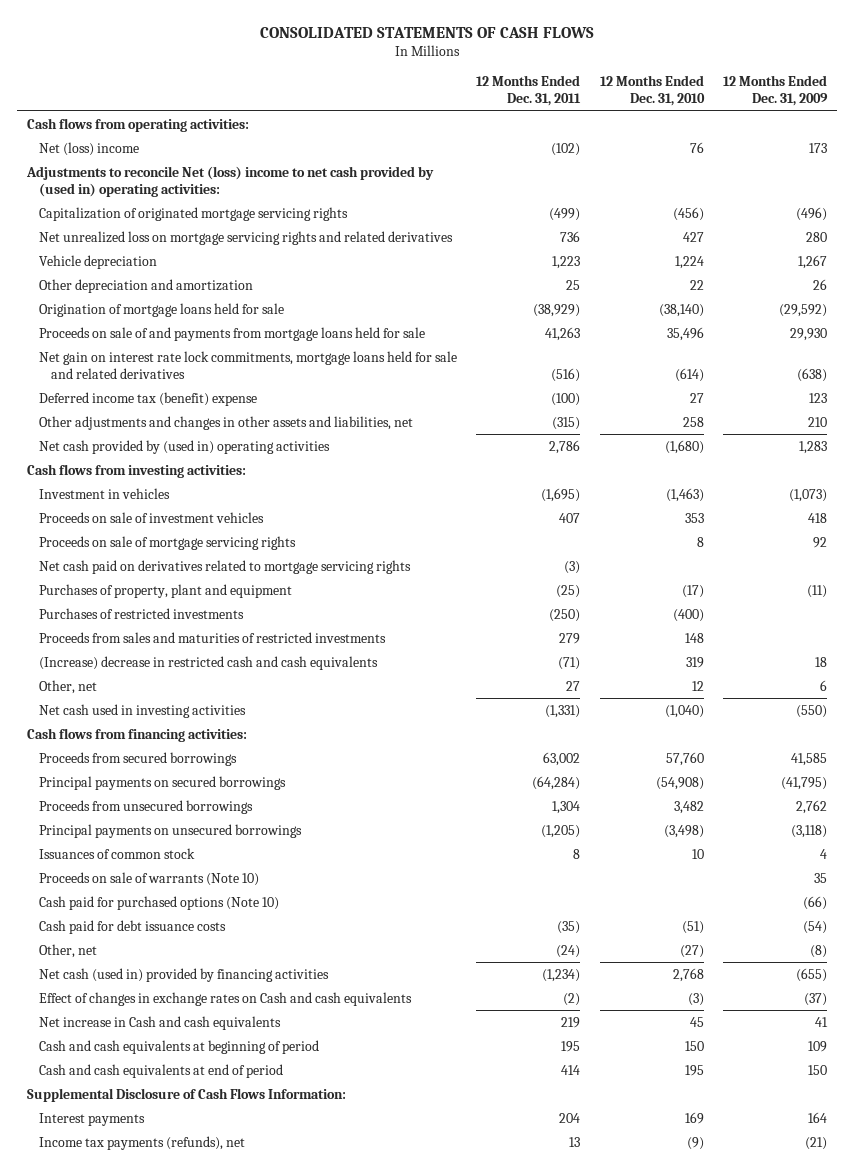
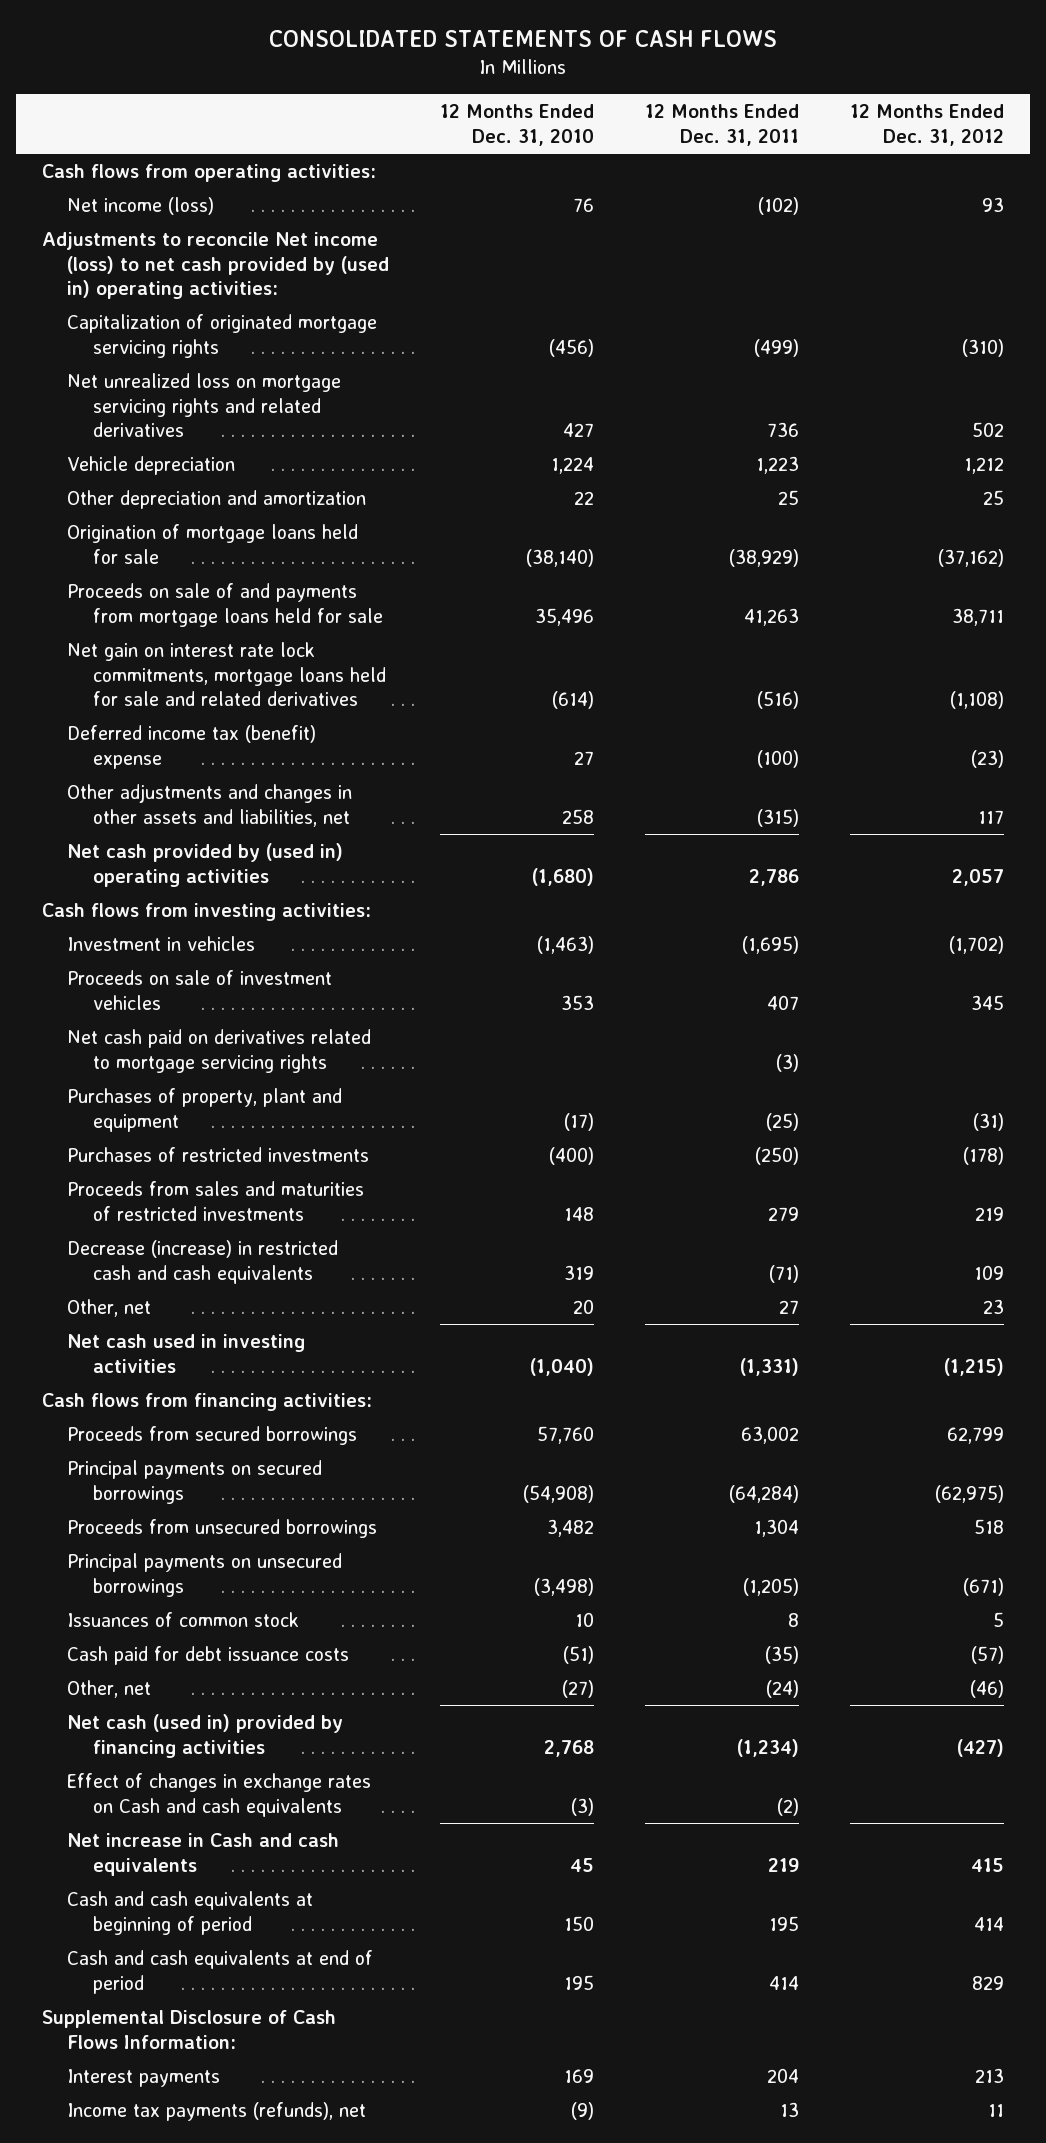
- | 12 Months Ended Dec. 31, 2011 | 12 Months Ended Dec. 31, 2010 | 12 Months Ended Dec. 31, 2009
+ | 12 Months Ended Dec. 31, 2010 | 12 Months Ended Dec. 31, 2011 | 12 Months Ended Dec. 31, 2012
- Net (loss) income | (102) | 76 | 173
- Adjustments to reconcile Net (loss) income to net cash provided by (used in) operating activities:
+ Net income (loss) | 76 | (102) | 93
+ Adjustments to reconcile Net income (loss) to net cash provided by (used in) operating activities:
- Proceeds on sale of mortgage servicing rights | | 8 | 92
- (Increase) decrease in restricted cash and cash equivalents | (71) | 319 | 18
- Other, net | 27 | 12 | 6
+ Decrease (increase) in restricted cash and cash equivalents | 319 | (71) | 109
+ Other, net | 20 | 27 | 23
- Proceeds on sale of warrants (Note 10) | | | 35
- Cash paid for purchased options (Note 10) | | | (66)

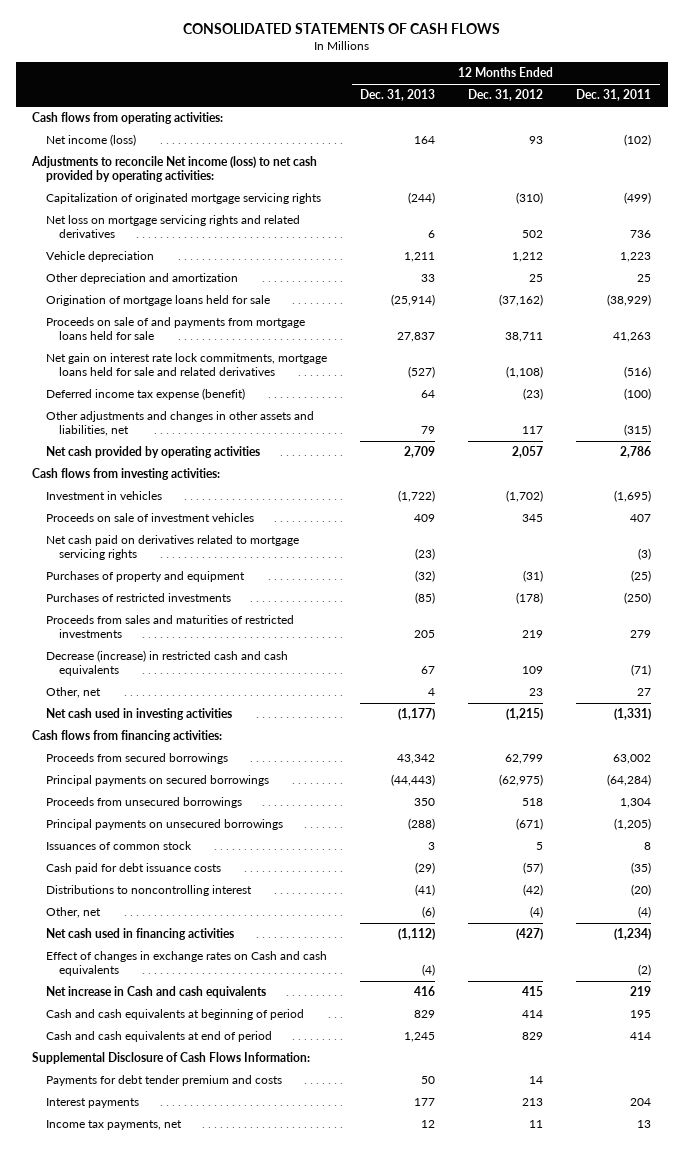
- | 12 Months Ended Dec. 31, 2010 | 12 Months Ended Dec. 31, 2011 | 12 Months Ended Dec. 31, 2012
+ | 12 Months Ended Dec. 31, 2013 | 12 Months Ended Dec. 31, 2012 | 12 Months Ended Dec. 31, 2011
- Adjustments to reconcile Net income (loss) to net cash provided by (used in) operating activities:
+ Adjustments to reconcile Net income (loss) to net cash provided by operating activities:
- Net unrealized loss on mortgage servicing rights and related derivatives | 427 | 736 | 502
+ Net loss on mortgage servicing rights and related derivatives | 6 | 502 | 736
- Deferred income tax (benefit) expense | 27 | (100) | (23)
+ Deferred income tax expense (benefit) | 64 | (23) | (100)
- Net cash provided by (used in) operating activities | (1,680) | 2,786 | 2,057
+ Net cash provided by operating activities | 2,709 | 2,057 | 2,786
- Purchases of property, plant and equipment | (17) | (25) | (31)
+ Purchases of property and equipment | (32) | (31) | (25)
- Other, net | (27) | (24) | (46)
- Net cash (used in) provided by financing activities | 2,768 | (1,234) | (427)
+ Distributions to noncontrolling interest | (41) | (42) | (20)
+ Other, net | (6) | (4) | (4)
+ Net cash used in financing activities | (1,112) | (427) | (1,234)
+ Payments for debt tender premium and costs | 50 | 14 |
- Income tax payments (refunds), net | (9) | 13 | 11
+ Income tax payments, net | 12 | 11 | 13

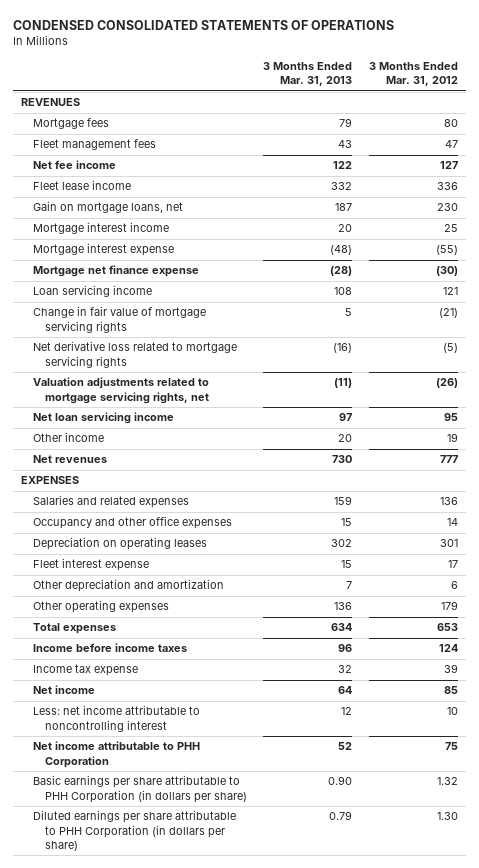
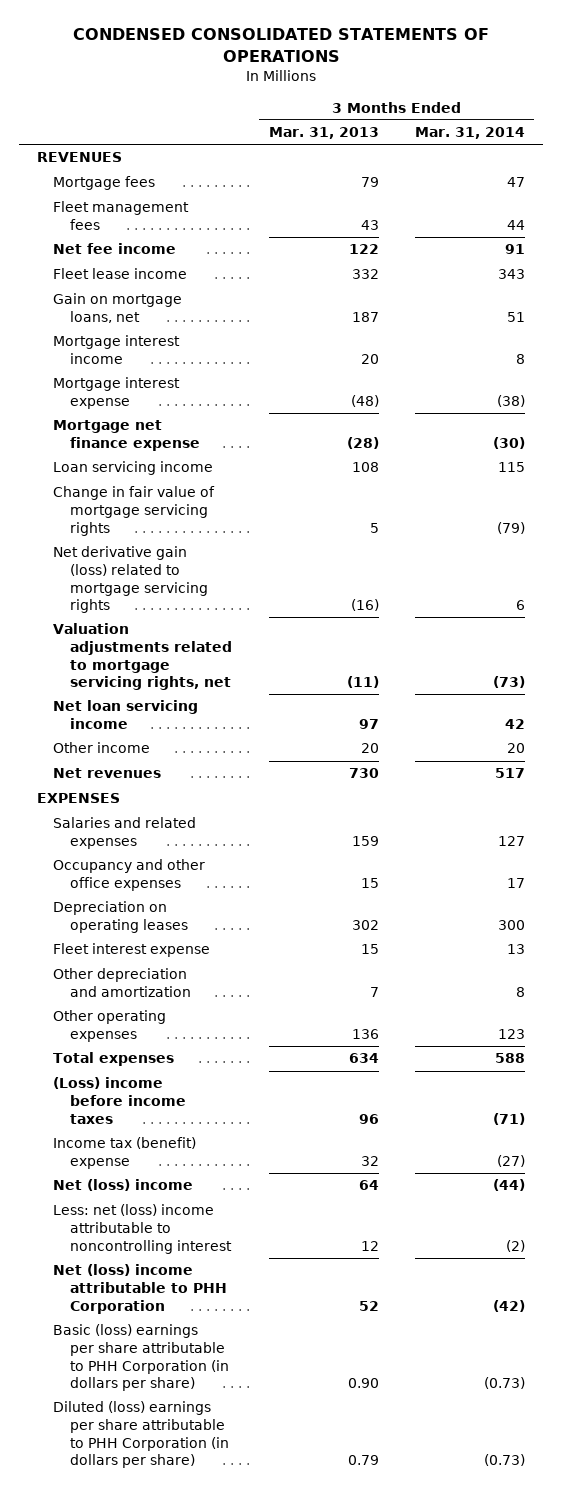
- | 3 Months Ended Mar. 31, 2013 | 3 Months Ended Mar. 31, 2012
+ | 3 Months Ended Mar. 31, 2013 | 3 Months Ended Mar. 31, 2014
- Net derivative loss related to mortgage servicing rights | (16) | (5)
+ Net derivative gain (loss) related to mortgage servicing rights | (16) | 6
- Income before income taxes | 96 | 124
- Income tax expense | 32 | 39
- Net income | 64 | 85
- Less: net income attributable to noncontrolling interest | 12 | 10
- Net income attributable to PHH Corporation | 52 | 75
- Basic earnings per share attributable to PHH Corporation (in dollars per share) | 0.90 | 1.32
- Diluted earnings per share attributable to PHH Corporation (in dollars per share) | 0.79 | 1.30
+ (Loss) income before income taxes | 96 | (71)
+ Income tax (benefit) expense | 32 | (27)
+ Net (loss) income | 64 | (44)
+ Less: net (loss) income attributable to noncontrolling interest | 12 | (2)
+ Net (loss) income attributable to PHH Corporation | 52 | (42)
+ Basic (loss) earnings per share attributable to PHH Corporation (in dollars per share) | 0.90 | (0.73)
+ Diluted (loss) earnings per share attributable to PHH Corporation (in dollars per share) | 0.79 | (0.73)

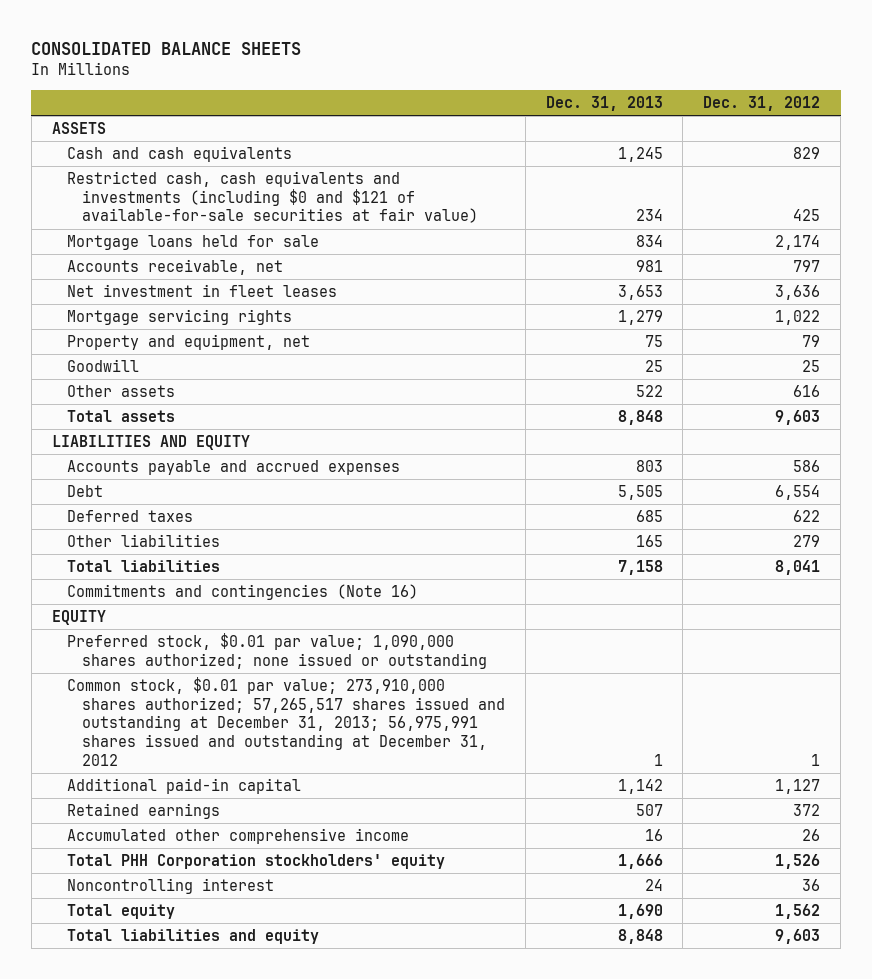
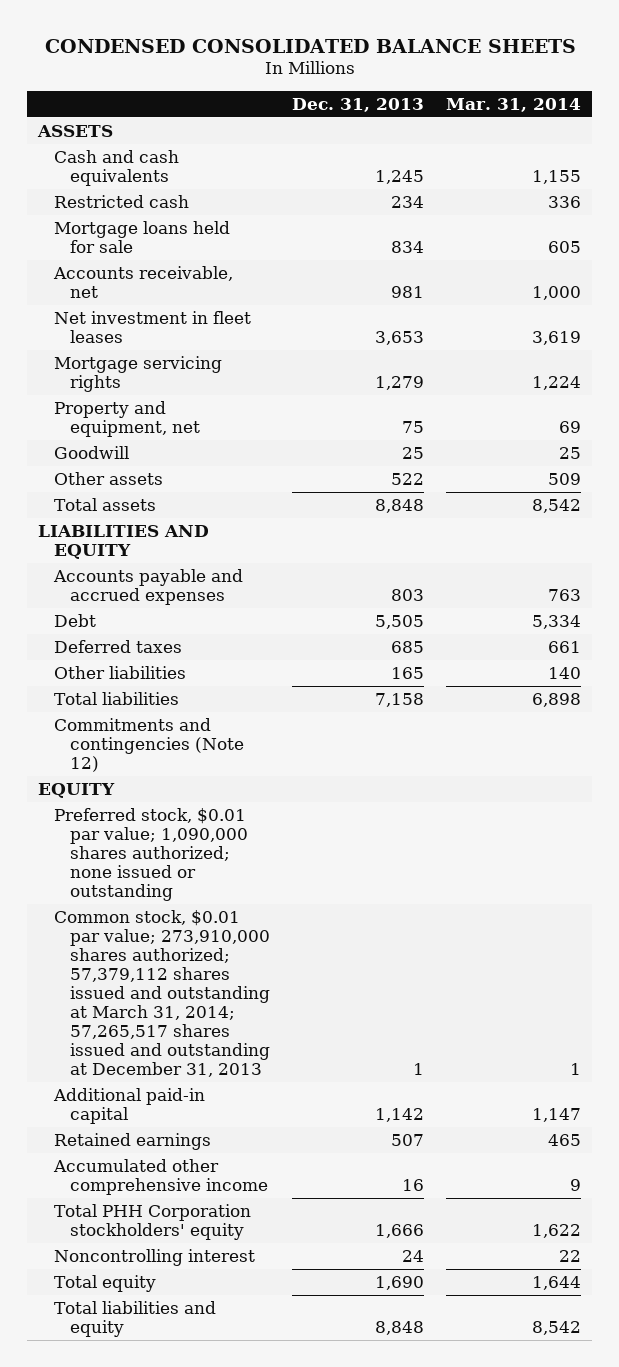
- CONSOLIDATED BALANCE SHEETS
+ CONDENSED CONSOLIDATED BALANCE SHEETS
- | Dec. 31, 2013 | Dec. 31, 2012
+ | Dec. 31, 2013 | Mar. 31, 2014
- Restricted cash, cash equivalents and investments (including $0 and $121 of available-for-sale securities at fair value) | 234 | 425
+ Restricted cash | 234 | 336
- Commitments and contingencies (Note 16)
+ Commitments and contingencies (Note 12)
- Common stock, $0.01 par value; 273,910,000 shares authorized; 57,265,517 shares issued and outstanding at December 31, 2013; 56,975,991 shares issued and outstanding at December 31, 2012 | 1 | 1
+ Common stock, $0.01 par value; 273,910,000 shares authorized; 57,379,112 shares issued and outstanding at March 31, 2014; 57,265,517 shares issued and outstanding at December 31, 2013 | 1 | 1

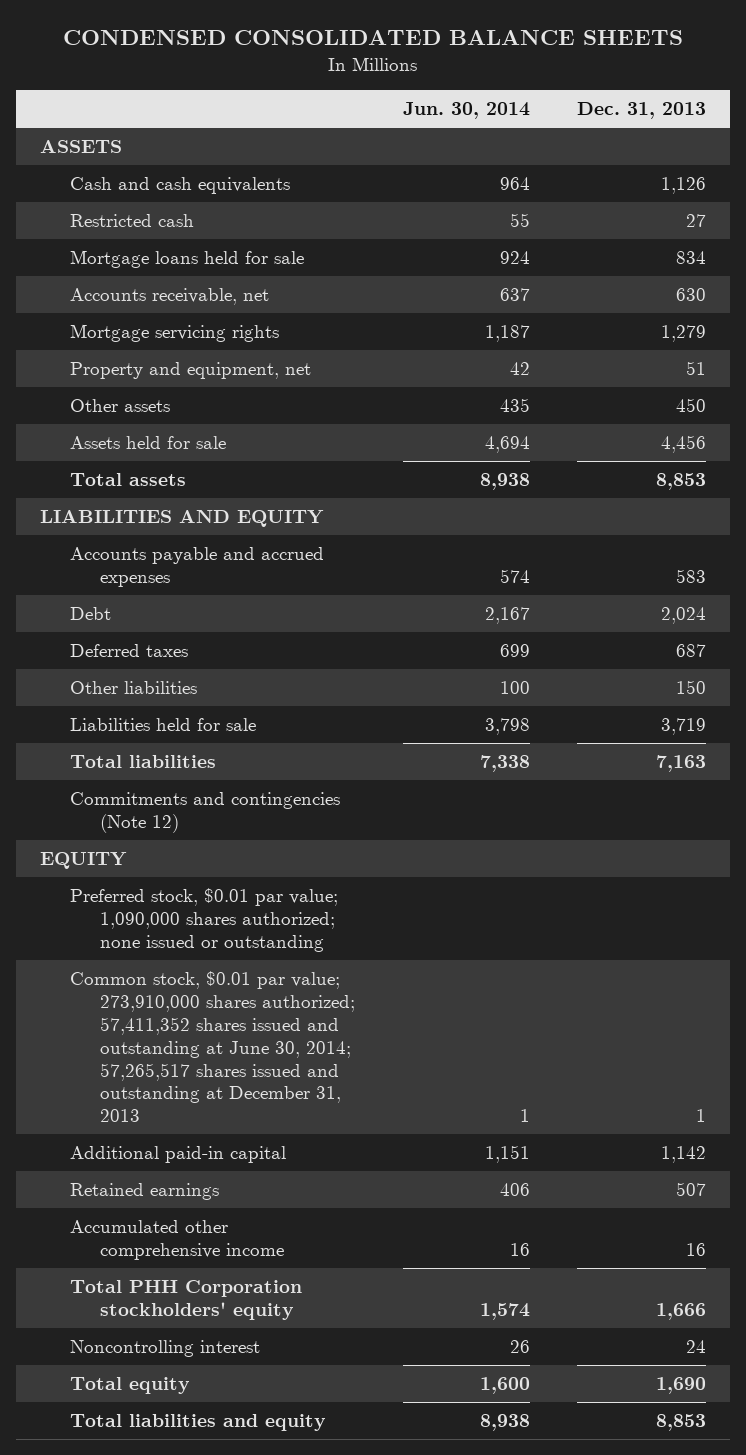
- | Dec. 31, 2013 | Mar. 31, 2014
+ | Jun. 30, 2014 | Dec. 31, 2013
- Cash and cash equivalents | 1,245 | 1,155
- Restricted cash | 234 | 336
+ Cash and cash equivalents | 964 | 1,126
+ Restricted cash | 55 | 27
- Accounts receivable, net | 981 | 1,000
- Net investment in fleet leases | 3,653 | 3,619
+ Accounts receivable, net | 637 | 630
- Property and equipment, net | 75 | 69
- Goodwill | 25 | 25
- Other assets | 522 | 509
- Total assets | 8,848 | 8,542
+ Property and equipment, net | 42 | 51
+ Other assets | 435 | 450
+ Assets held for sale | 4,694 | 4,456
+ Total assets | 8,938 | 8,853
- Accounts payable and accrued expenses | 803 | 763
- Debt | 5,505 | 5,334
- Deferred taxes | 685 | 661
- Other liabilities | 165 | 140
- Total liabilities | 7,158 | 6,898
+ Accounts payable and accrued expenses | 574 | 583
+ Debt | 2,167 | 2,024
+ Deferred taxes | 699 | 687
+ Other liabilities | 100 | 150
+ Liabilities held for sale | 3,798 | 3,719
+ Total liabilities | 7,338 | 7,163
- Common stock, $0.01 par value; 273,910,000 shares authorized; 57,379,112 shares issued and outstanding at March 31, 2014; 57,265,517 shares issued and outstanding at December 31, 2013 | 1 | 1
+ Common stock, $0.01 par value; 273,910,000 shares authorized; 57,411,352 shares issued and outstanding at June 30, 2014; 57,265,517 shares issued and outstanding at December 31, 2013 | 1 | 1
- Total liabilities and equity | 8,848 | 8,542
+ Total liabilities and equity | 8,938 | 8,853

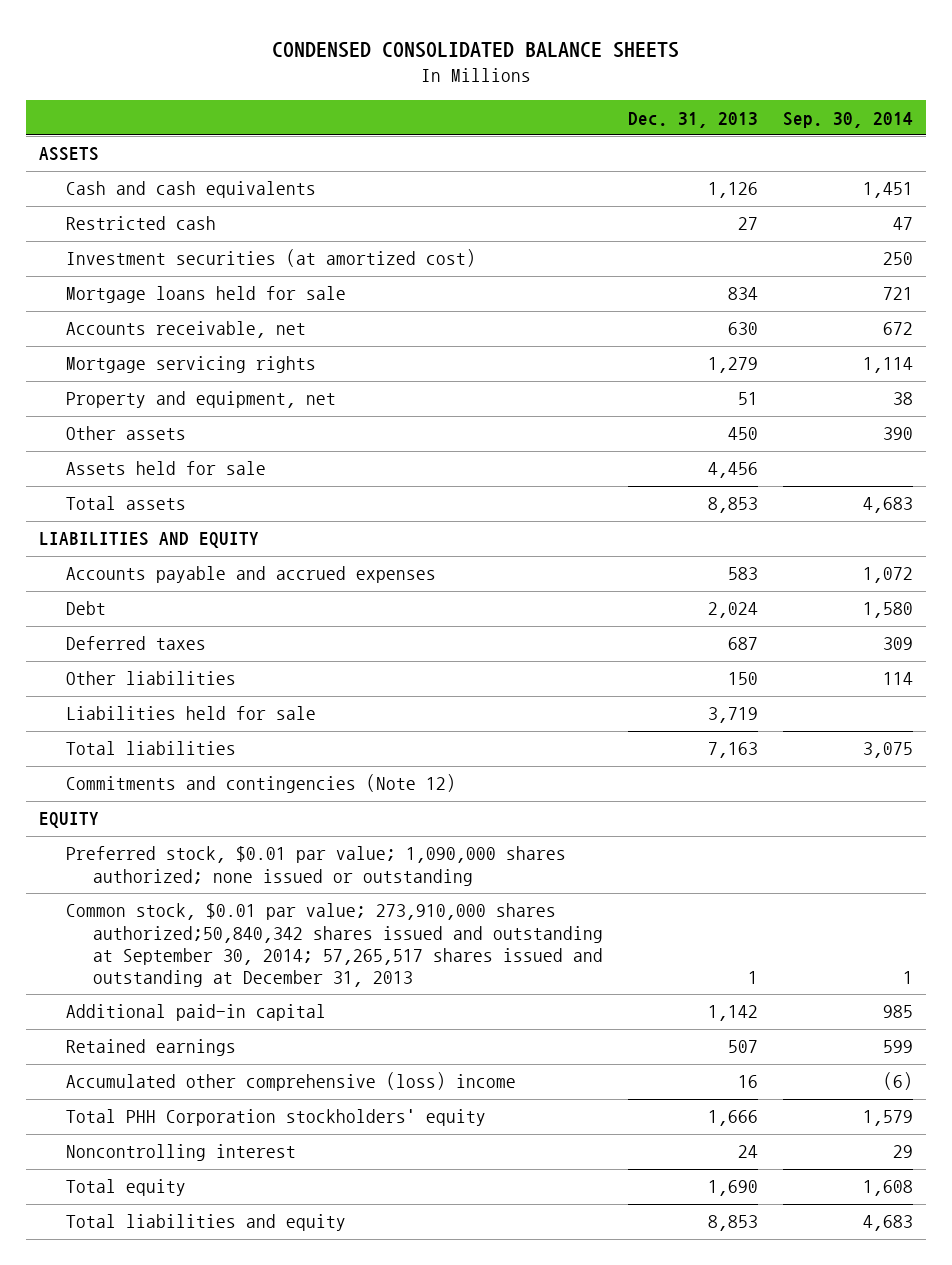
- | Jun. 30, 2014 | Dec. 31, 2013
+ | Dec. 31, 2013 | Sep. 30, 2014
+ Investment securities (at amortized cost) | | 250
- Common stock, $0.01 par value; 273,910,000 shares authorized; 57,411,352 shares issued and outstanding at June 30, 2014; 57,265,517 shares issued and outstanding at December 31, 2013 | 1 | 1
+ Common stock, $0.01 par value; 273,910,000 shares authorized;50,840,342 shares issued and outstanding at September 30, 2014; 57,265,517 shares issued and outstanding at December 31, 2013 | 1 | 1
- Accumulated other comprehensive income | 16 | 16
+ Accumulated other comprehensive (loss) income | 16 | (6)

